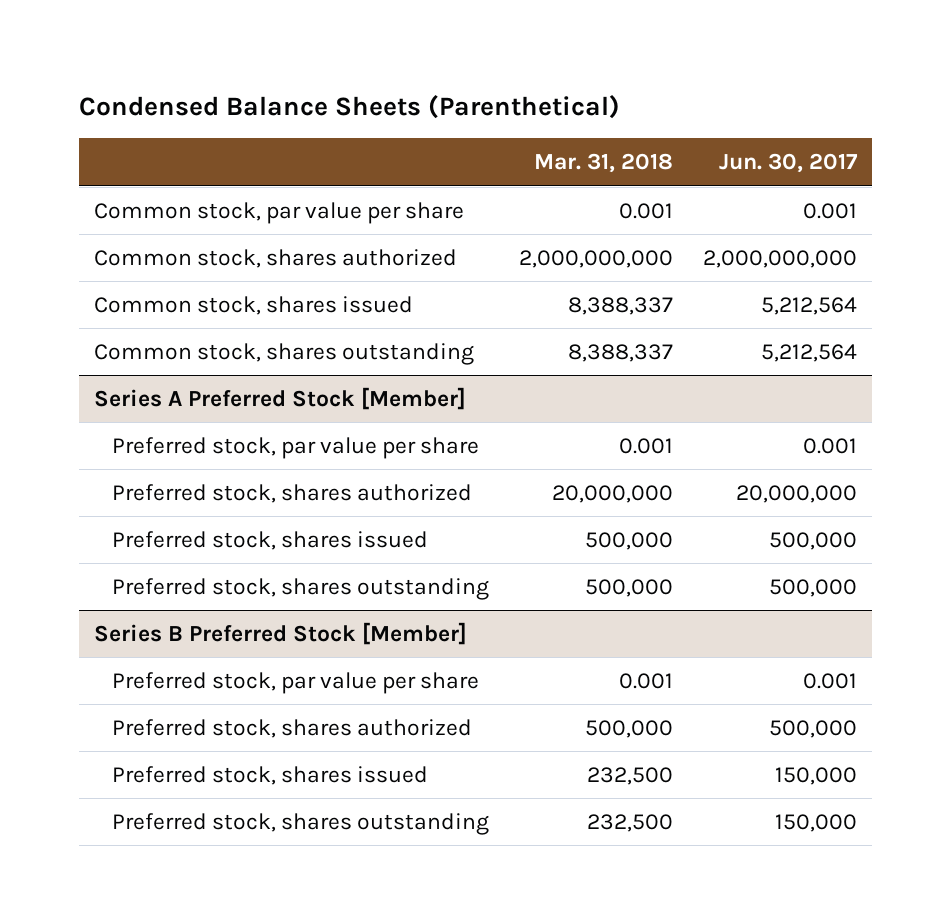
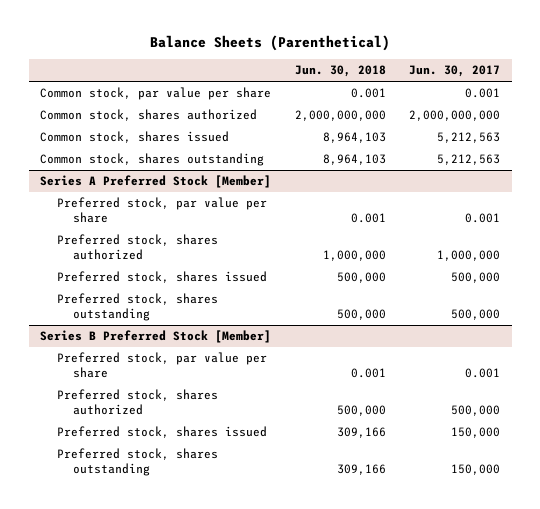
- Condensed Balance Sheets (Parenthetical)
+ Balance Sheets (Parenthetical)
- | Mar. 31, 2018 | Jun. 30, 2017
+ | Jun. 30, 2018 | Jun. 30, 2017
- Common stock, shares issued | 8,388,337 | 5,212,564
- Common stock, shares outstanding | 8,388,337 | 5,212,564
+ Common stock, shares issued | 8,964,103 | 5,212,563
+ Common stock, shares outstanding | 8,964,103 | 5,212,563
@ Series A Preferred Stock [Member]
- Preferred stock, shares authorized | 20,000,000 | 20,000,000
+ Preferred stock, shares authorized | 1,000,000 | 1,000,000

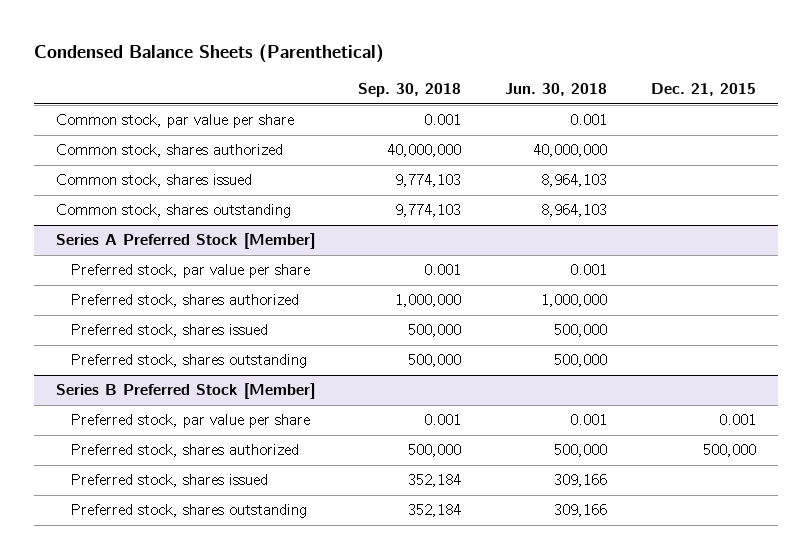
- Balance Sheets (Parenthetical)
+ Condensed Balance Sheets (Parenthetical)
- | Jun. 30, 2018 | Jun. 30, 2017
+ | Sep. 30, 2018 | Jun. 30, 2018 | Dec. 21, 2015
- Common stock, shares authorized | 2,000,000,000 | 2,000,000,000
+ Common stock, shares authorized | 40,000,000 | 40,000,000 |

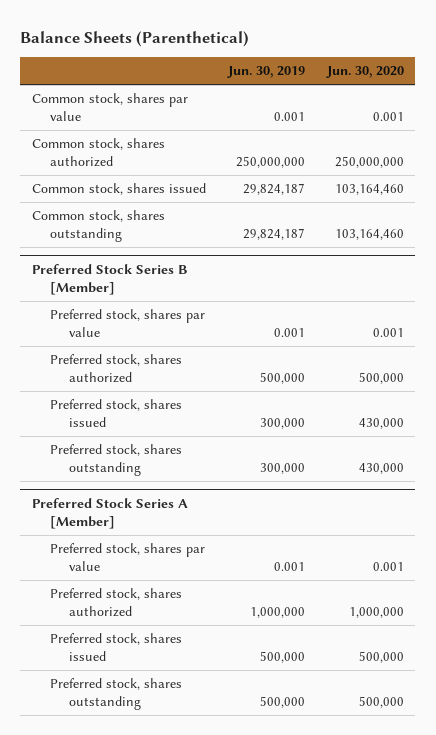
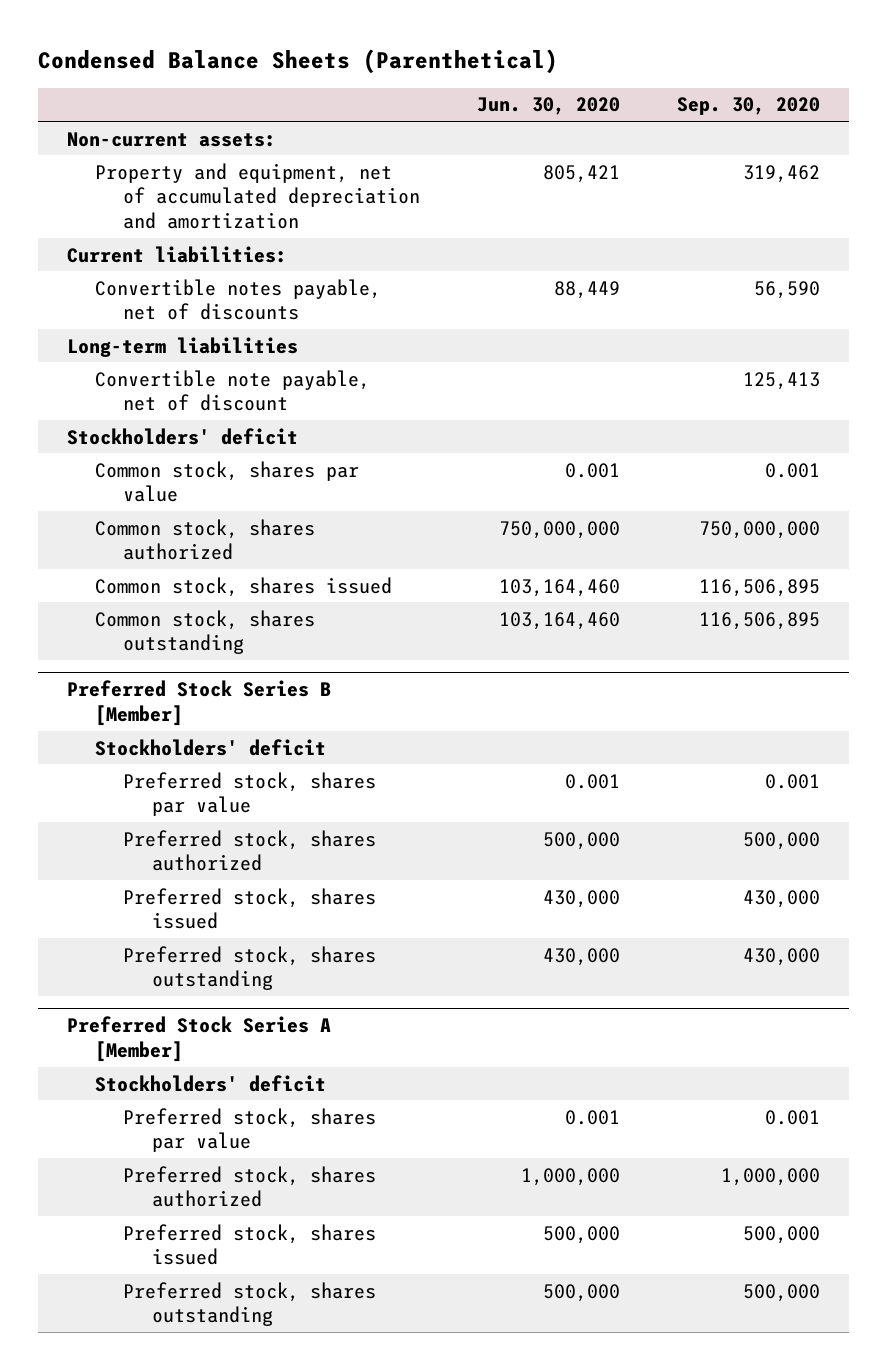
- Balance Sheets (Parenthetical)
+ Condensed Balance Sheets (Parenthetical)
- | Jun. 30, 2019 | Jun. 30, 2020
+ | Jun. 30, 2020 | Sep. 30, 2020
+ Non-current assets:
+ Property and equipment, net of accumulated depreciation and amortization | 805,421 | 319,462
+ Current liabilities:
+ Convertible notes payable, net of discounts | 88,449 | 56,590
+ Long-term liabilities
+ Convertible note payable, net of discount | | 125,413
+ Stockholders' deficit
- Common stock, shares authorized | 250,000,000 | 250,000,000
+ Common stock, shares authorized | 750,000,000 | 750,000,000
@ Preferred Stock Series B [Member]
+ Stockholders' deficit
@ Preferred Stock Series A [Member]
+ Stockholders' deficit

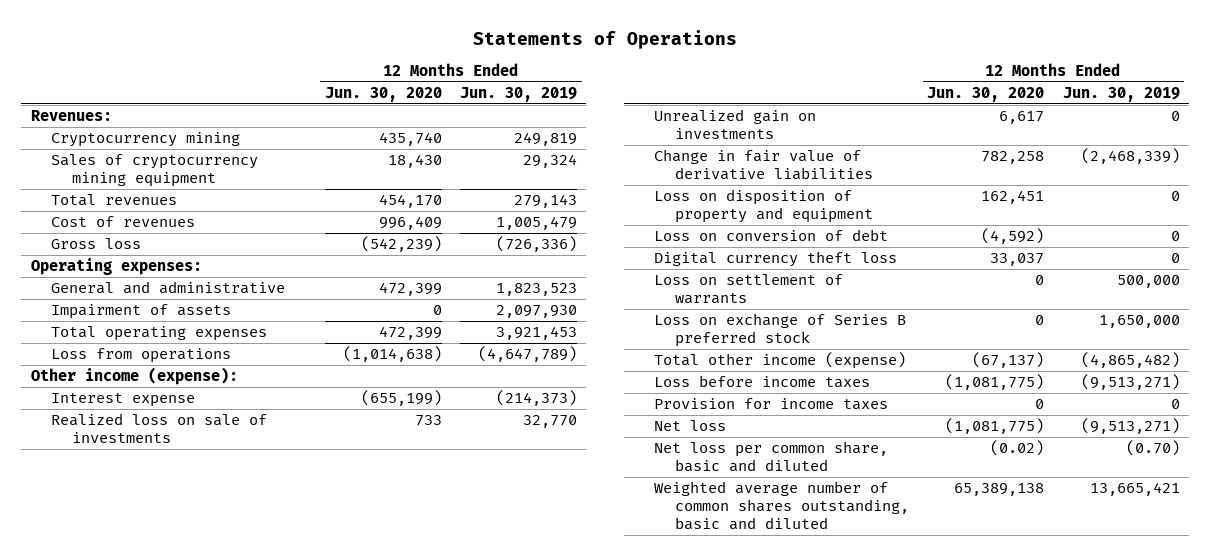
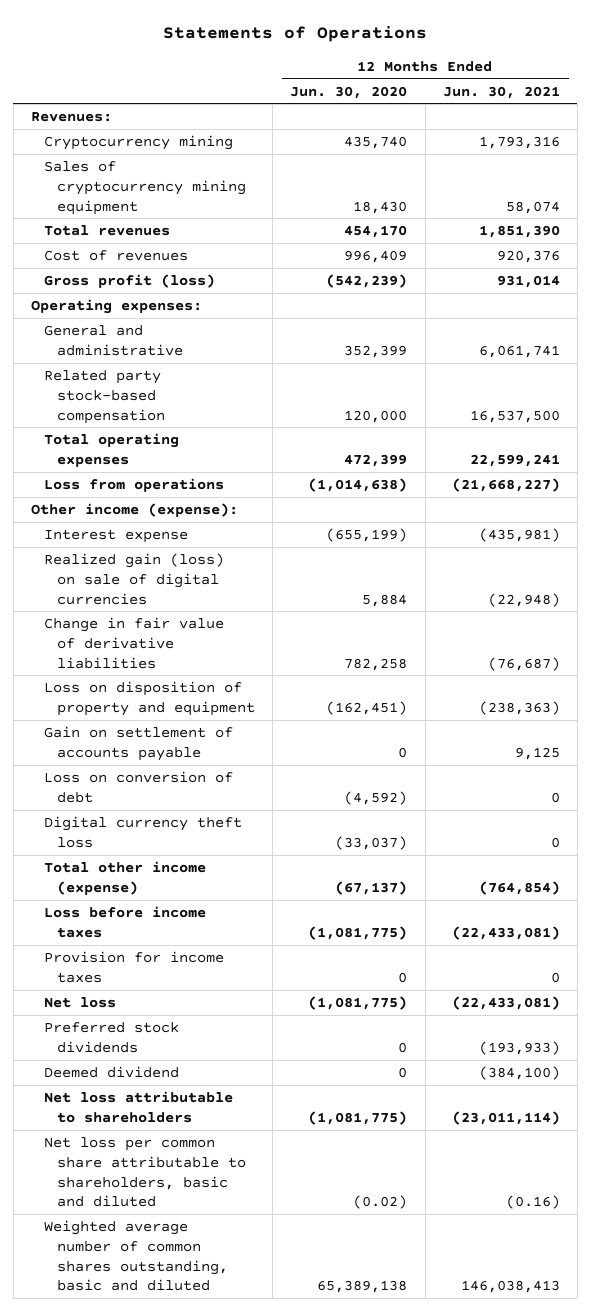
- | 12 Months Ended Jun. 30, 2020 | 12 Months Ended Jun. 30, 2019
+ | 12 Months Ended Jun. 30, 2020 | 12 Months Ended Jun. 30, 2021
- Gross loss | (542,239) | (726,336)
+ Gross profit (loss) | (542,239) | 931,014
- General and administrative | 472,399 | 1,823,523
- Impairment of assets | 0 | 2,097,930
+ General and administrative | 352,399 | 6,061,741
+ Related party stock-based compensation | 120,000 | 16,537,500
- Realized loss on sale of investments | 733 | 32,770
- Unrealized gain on investments | 6,617 | 0
+ Realized gain (loss) on sale of digital currencies | 5,884 | (22,948)
- Loss on disposition of property and equipment | 162,451 | 0
+ Loss on disposition of property and equipment | (162,451) | (238,363)
+ Gain on settlement of accounts payable | 0 | 9,125
- Digital currency theft loss | 33,037 | 0
- Loss on settlement of warrants | 0 | 500,000
- Loss on exchange of Series B preferred stock | 0 | 1,650,000
+ Digital currency theft loss | (33,037) | 0
- Net loss per common share, basic and diluted | (0.02) | (0.70)
+ Preferred stock dividends | 0 | (193,933)
+ Deemed dividend | 0 | (384,100)
+ Net loss attributable to shareholders | (1,081,775) | (23,011,114)
+ Net loss per common share attributable to shareholders, basic and diluted | (0.02) | (0.16)

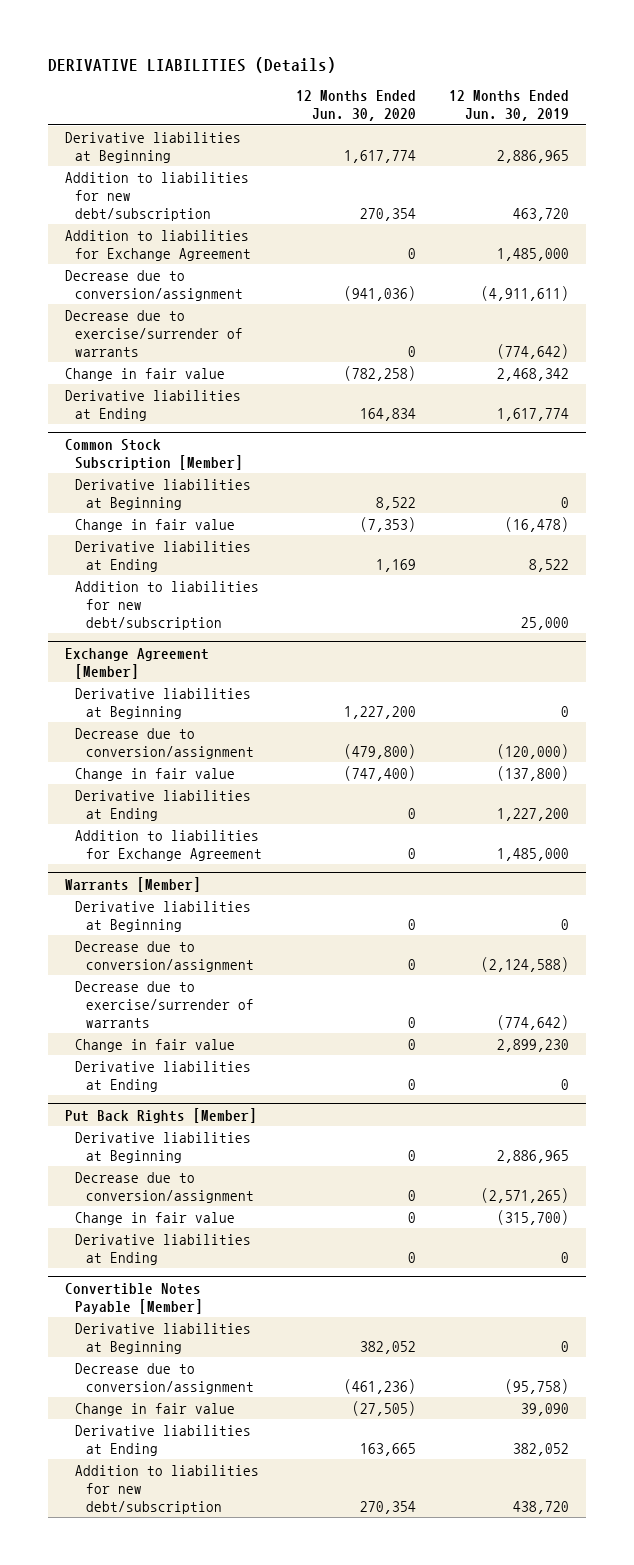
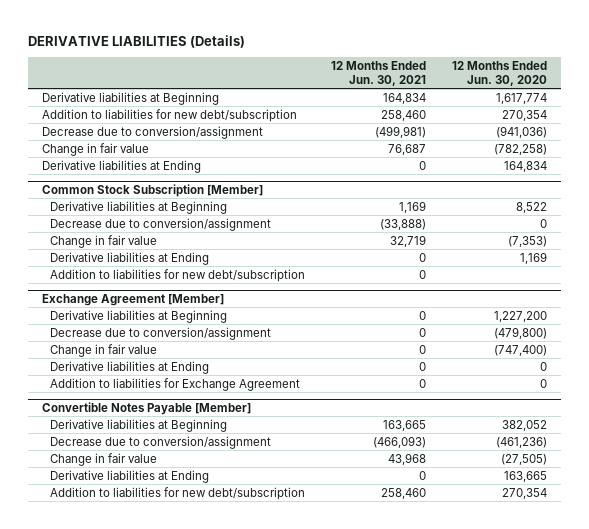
- | 12 Months Ended Jun. 30, 2020 | 12 Months Ended Jun. 30, 2019
+ | 12 Months Ended Jun. 30, 2021 | 12 Months Ended Jun. 30, 2020
- Addition to liabilities for Exchange Agreement | 0 | 1,485,000
- Decrease due to exercise/surrender of warrants | 0 | (774,642)
@ Common Stock Subscription [Member]
+ Decrease due to conversion/assignment | (33,888) | 0
- Warrants [Member]
- Derivative liabilities at Beginning | 0 | 0
- Decrease due to conversion/assignment | 0 | (2,124,588)
- Decrease due to exercise/surrender of warrants | 0 | (774,642)
- Change in fair value | 0 | 2,899,230
- Derivative liabilities at Ending | 0 | 0
- Put Back Rights [Member]
- Derivative liabilities at Beginning | 0 | 2,886,965
- Decrease due to conversion/assignment | 0 | (2,571,265)
- Change in fair value | 0 | (315,700)
- Derivative liabilities at Ending | 0 | 0

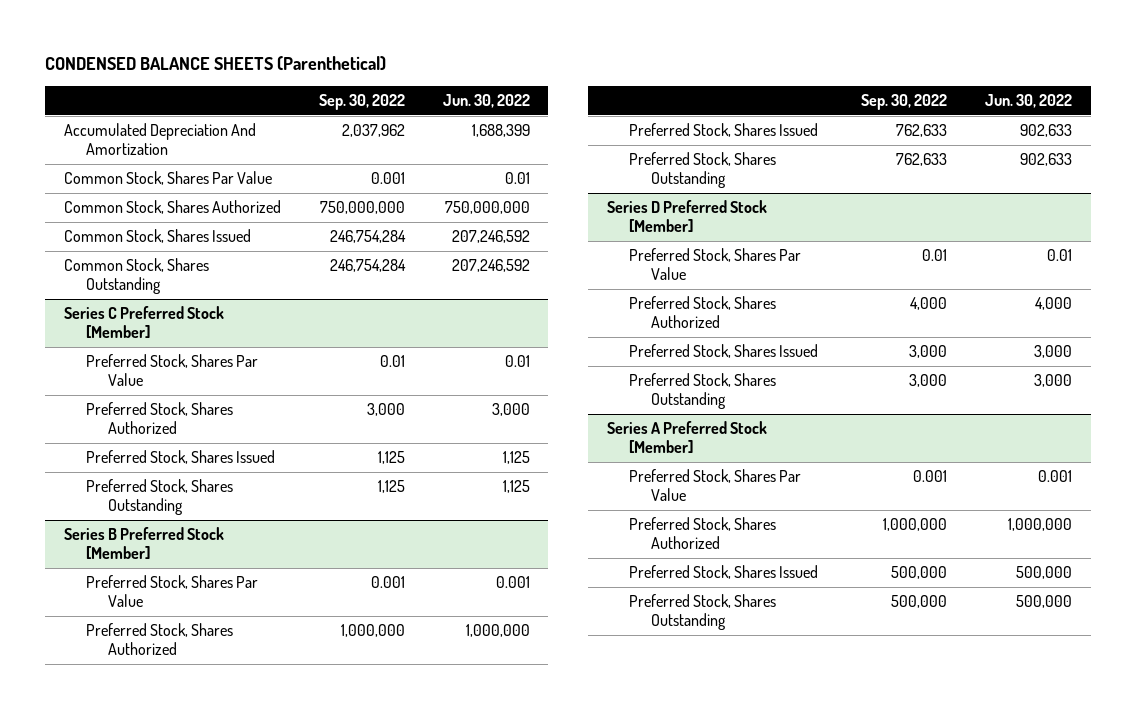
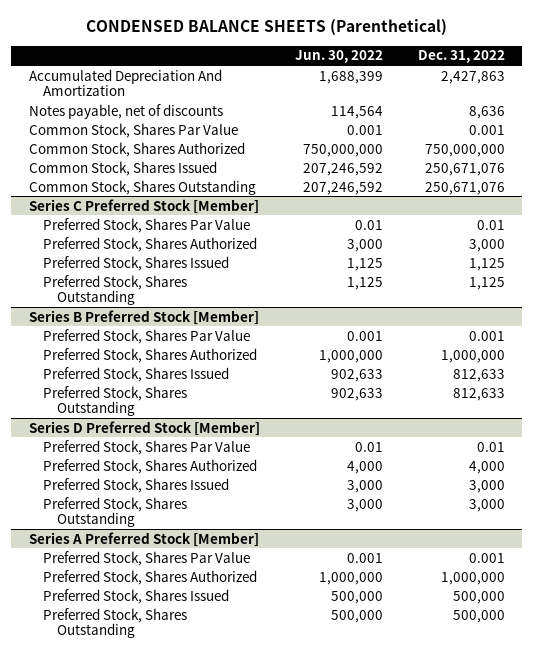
- | Sep. 30, 2022 | Jun. 30, 2022
+ | Jun. 30, 2022 | Dec. 31, 2022
- Common Stock, Shares Par Value | 0.001 | 0.01
+ Notes payable, net of discounts | 114,564 | 8,636
+ Common Stock, Shares Par Value | 0.001 | 0.001

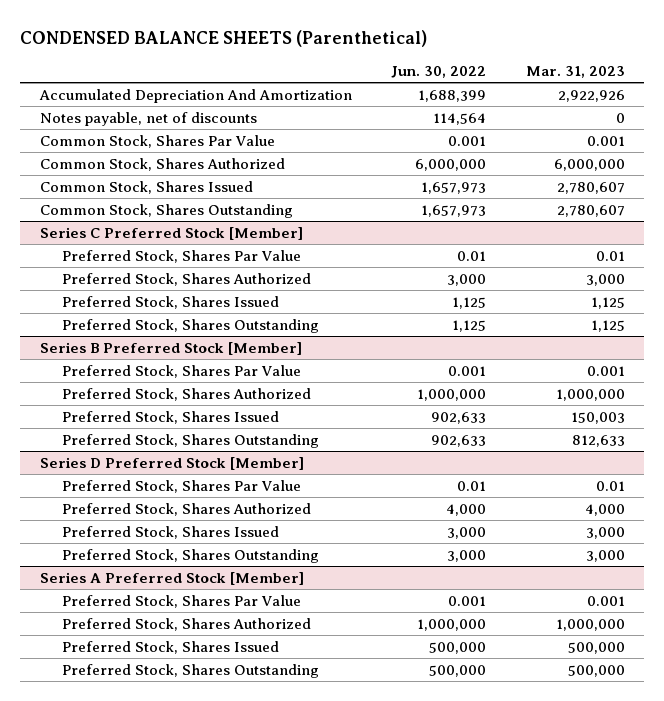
- | Jun. 30, 2022 | Dec. 31, 2022
+ | Jun. 30, 2022 | Mar. 31, 2023
- Common Stock, Shares Authorized | 750,000,000 | 750,000,000
- Common Stock, Shares Issued | 207,246,592 | 250,671,076
- Common Stock, Shares Outstanding | 207,246,592 | 250,671,076
+ Common Stock, Shares Authorized | 6,000,000 | 6,000,000
+ Common Stock, Shares Issued | 1,657,973 | 2,780,607
+ Common Stock, Shares Outstanding | 1,657,973 | 2,780,607

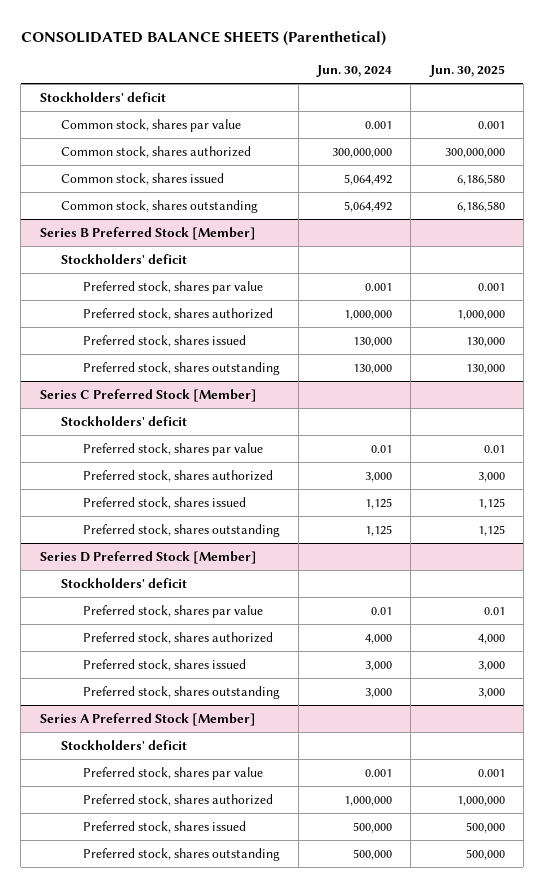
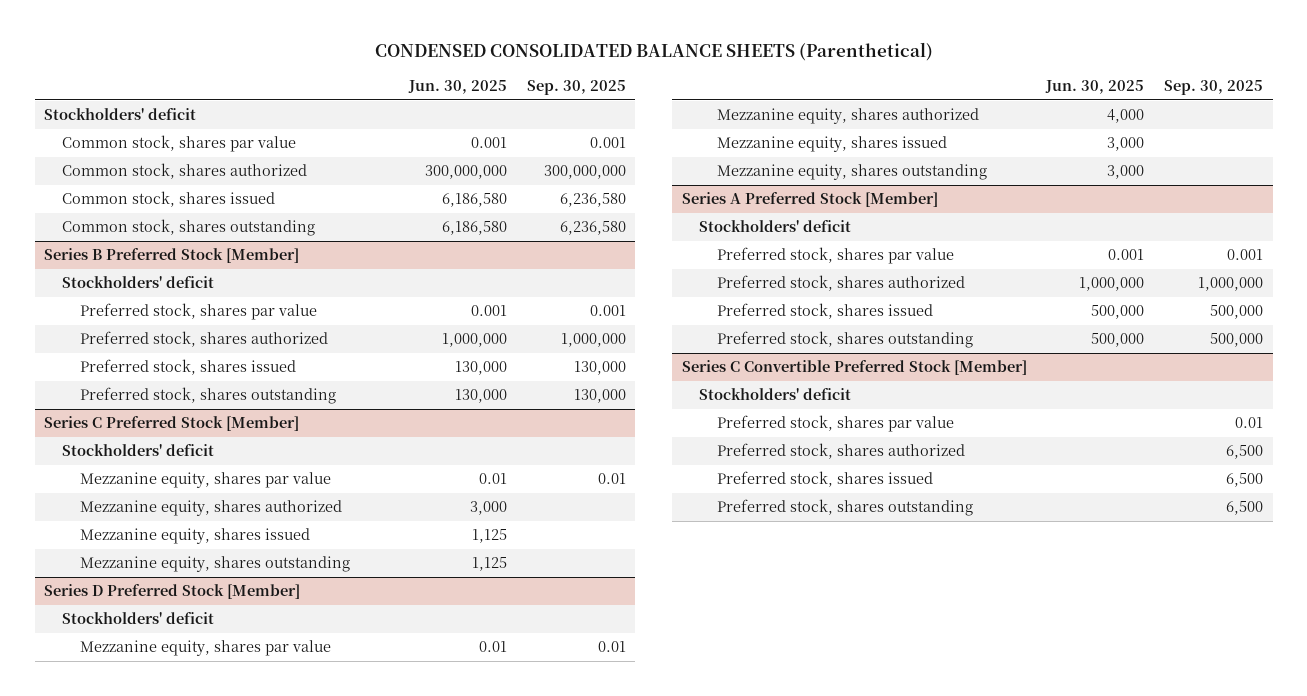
- CONSOLIDATED BALANCE SHEETS (Parenthetical)
+ CONDENSED CONSOLIDATED BALANCE SHEETS (Parenthetical)
- | Jun. 30, 2024 | Jun. 30, 2025
+ | Jun. 30, 2025 | Sep. 30, 2025
@ Series C Preferred Stock [Member]
- Preferred stock, shares par value | 0.01 | 0.01
- Preferred stock, shares authorized | 3,000 | 3,000
- Preferred stock, shares issued | 1,125 | 1,125
- Preferred stock, shares outstanding | 1,125 | 1,125
+ Mezzanine equity, shares par value | 0.01 | 0.01
+ Mezzanine equity, shares authorized | 3,000 |
+ Mezzanine equity, shares issued | 1,125 |
+ Mezzanine equity, shares outstanding | 1,125 |
@ Series D Preferred Stock [Member]
- Preferred stock, shares par value | 0.01 | 0.01
- Preferred stock, shares authorized | 4,000 | 4,000
- Preferred stock, shares issued | 3,000 | 3,000
- Preferred stock, shares outstanding | 3,000 | 3,000
+ Mezzanine equity, shares par value | 0.01 | 0.01
+ Mezzanine equity, shares authorized | 4,000 |
+ Mezzanine equity, shares issued | 3,000 |
+ Mezzanine equity, shares outstanding | 3,000 |
+ Series C Convertible Preferred Stock [Member]
+ Stockholders' deficit
+ Preferred stock, shares par value | | 0.01
+ Preferred stock, shares authorized | | 6,500
+ Preferred stock, shares issued | | 6,500
+ Preferred stock, shares outstanding | | 6,500

